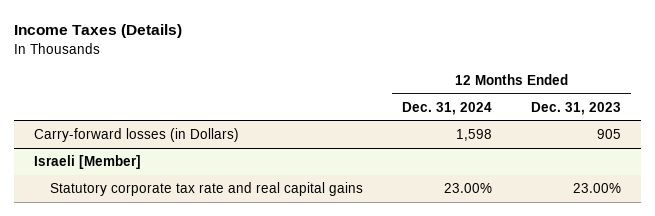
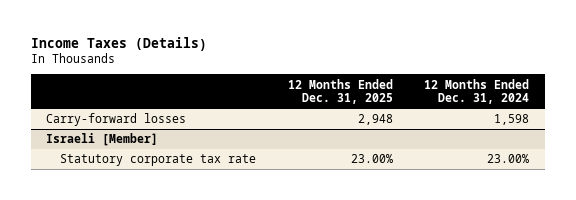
- | 12 Months Ended Dec. 31, 2024 | 12 Months Ended Dec. 31, 2023
+ | 12 Months Ended Dec. 31, 2025 | 12 Months Ended Dec. 31, 2024
- Carry-forward losses (in Dollars) | 1,598 | 905
+ Carry-forward losses | 2,948 | 1,598
@ Israeli [Member]
- Statutory corporate tax rate and real capital gains | 23.00% | 23.00%
+ Statutory corporate tax rate | 23.00% | 23.00%

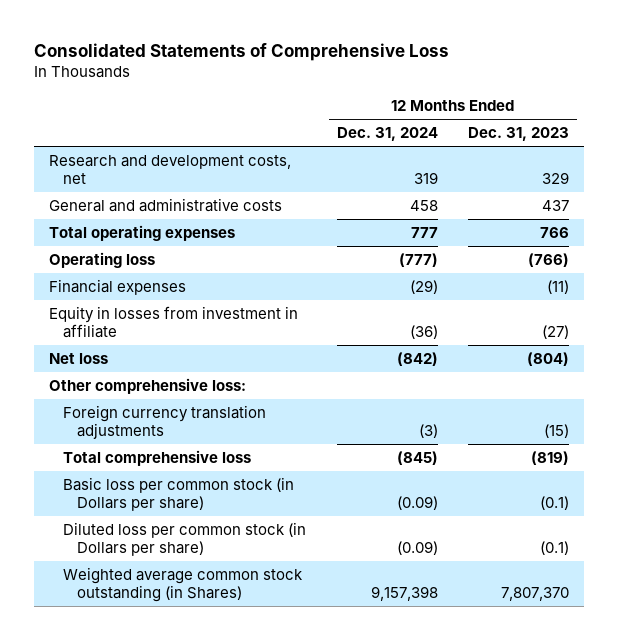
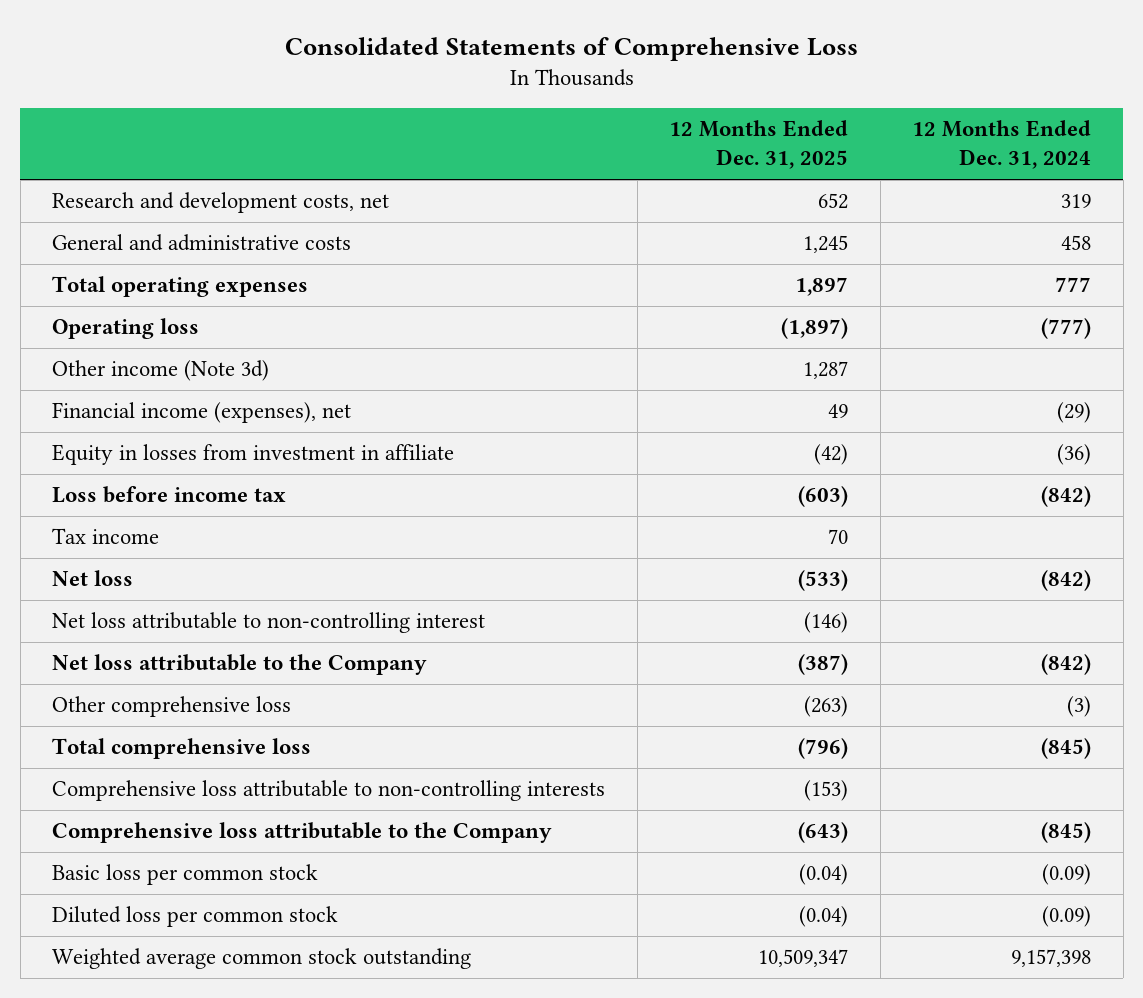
- | 12 Months Ended Dec. 31, 2024 | 12 Months Ended Dec. 31, 2023
+ | 12 Months Ended Dec. 31, 2025 | 12 Months Ended Dec. 31, 2024
- Financial expenses | (29) | (11)
+ Other income (Note 3d) | 1,287 |
+ Financial income (expenses), net | 49 | (29)
+ Loss before income tax | (603) | (842)
+ Tax income | 70 |
- Other comprehensive loss:
- Foreign currency translation adjustments | (3) | (15)
+ Net loss attributable to non-controlling interest | (146) |
+ Net loss attributable to the Company | (387) | (842)
+ Other comprehensive loss | (263) | (3)
- Basic loss per common stock (in Dollars per share) | (0.09) | (0.1)
- Diluted loss per common stock (in Dollars per share) | (0.09) | (0.1)
- Weighted average common stock outstanding (in Shares) | 9,157,398 | 7,807,370
+ Comprehensive loss attributable to non-controlling interests | (153) |
+ Comprehensive loss attributable to the Company | (643) | (845)
+ Basic loss per common stock | (0.04) | (0.09)
+ Diluted loss per common stock | (0.04) | (0.09)
+ Weighted average common stock outstanding | 10,509,347 | 9,157,398

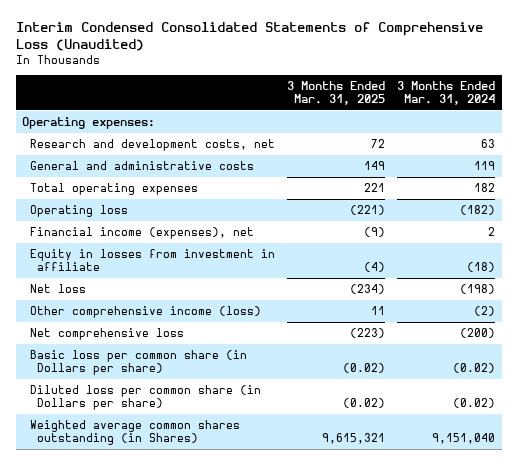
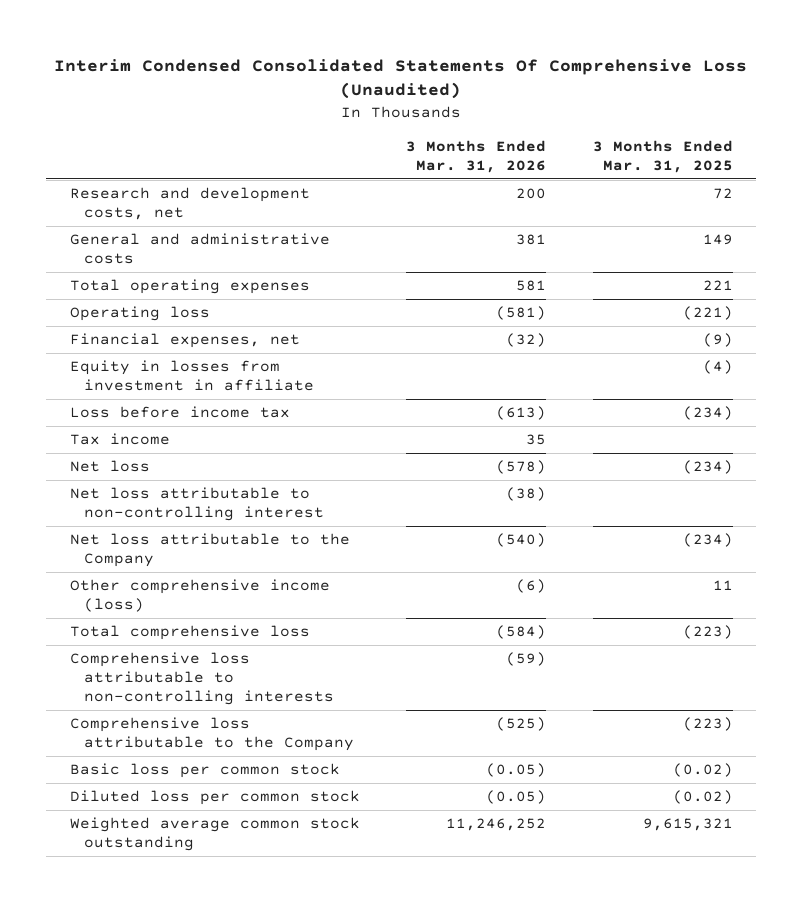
- Interim Condensed Consolidated Statements of Comprehensive Loss (Unaudited)
+ Interim Condensed Consolidated Statements Of Comprehensive Loss (Unaudited)
- | 3 Months Ended Mar. 31, 2025 | 3 Months Ended Mar. 31, 2024
+ | 3 Months Ended Mar. 31, 2026 | 3 Months Ended Mar. 31, 2025
- Operating expenses:
- Financial income (expenses), net | (9) | 2
+ Financial expenses, net | (32) | (9)
+ Loss before income tax | (613) | (234)
+ Tax income | 35 |
+ Net loss attributable to non-controlling interest | (38) |
+ Net loss attributable to the Company | (540) | (234)
- Net comprehensive loss | (223) | (200)
- Basic loss per common share (in Dollars per share) | (0.02) | (0.02)
- Diluted loss per common share (in Dollars per share) | (0.02) | (0.02)
- Weighted average common shares outstanding (in Shares) | 9,615,321 | 9,151,040
+ Total comprehensive loss | (584) | (223)
+ Comprehensive loss attributable to non-controlling interests | (59) |
+ Comprehensive loss attributable to the Company | (525) | (223)
+ Basic loss per common stock | (0.05) | (0.02)
+ Diluted loss per common stock | (0.05) | (0.02)
+ Weighted average common stock outstanding | 11,246,252 | 9,615,321

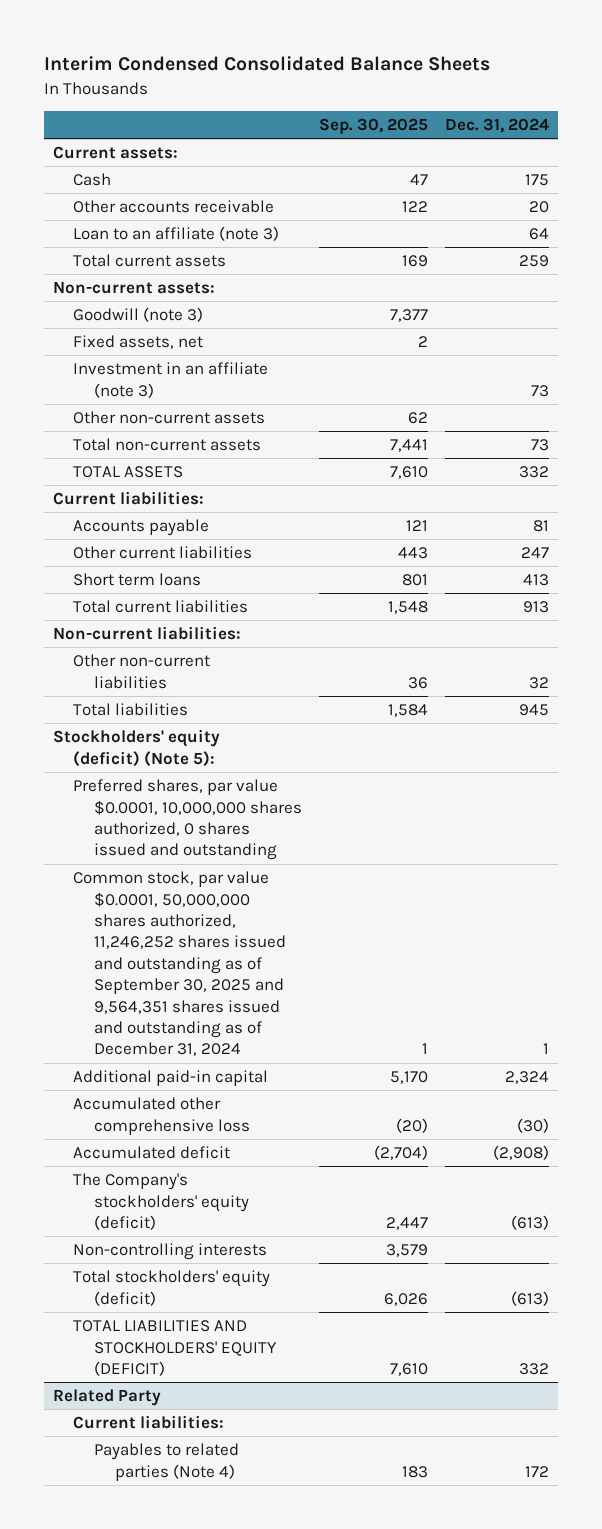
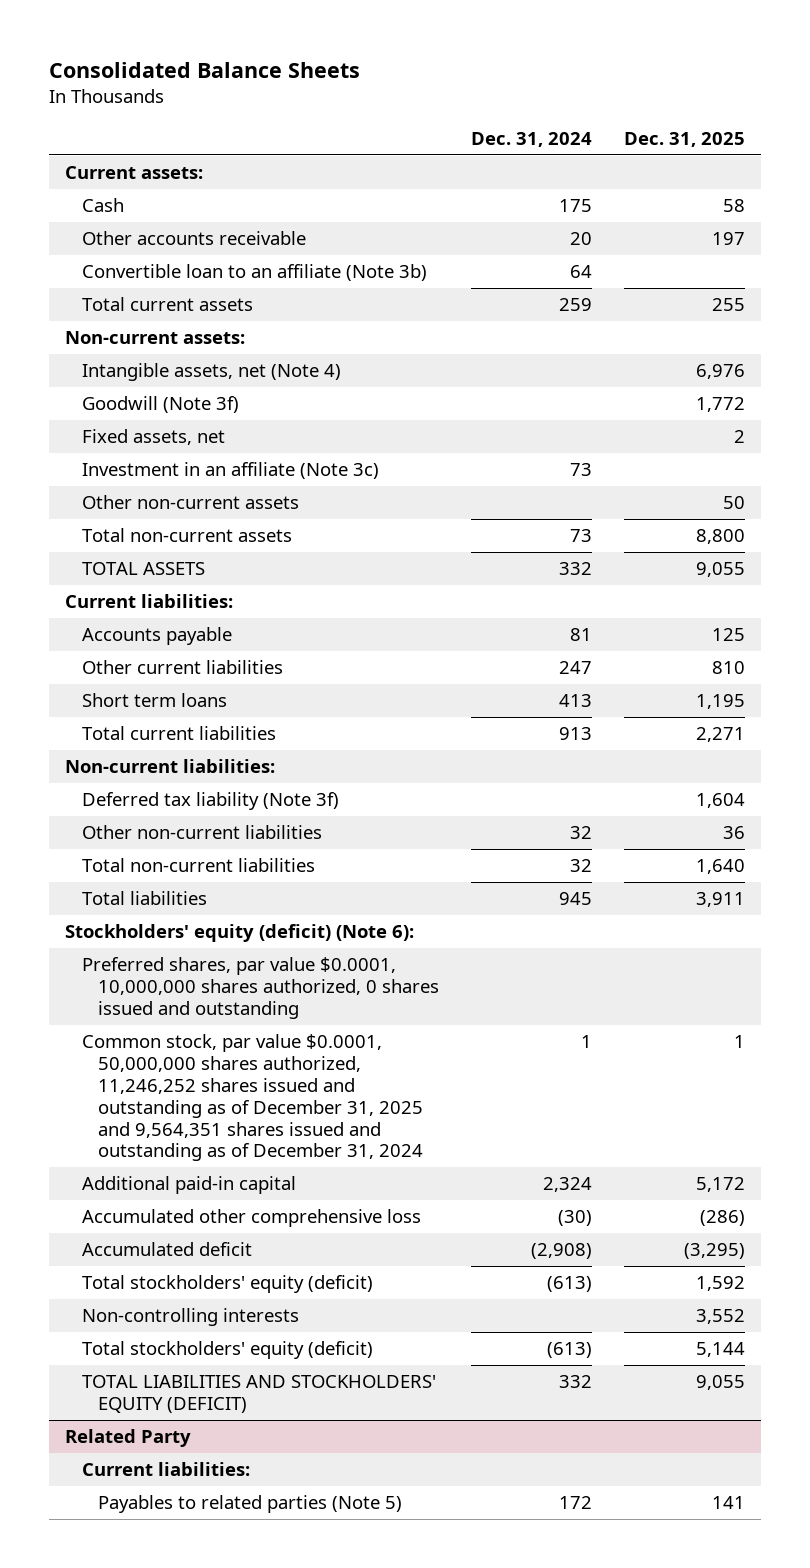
- Interim Condensed Consolidated Balance Sheets
+ Consolidated Balance Sheets
- | Sep. 30, 2025 | Dec. 31, 2024
+ | Dec. 31, 2024 | Dec. 31, 2025
- Loan to an affiliate (note 3) | | 64
+ Convertible loan to an affiliate (Note 3b) | 64 |
- Goodwill (note 3) | 7,377 |
+ Intangible assets, net (Note 4) | | 6,976
+ Goodwill (Note 3f) | | 1,772
- Investment in an affiliate (note 3) | | 73
+ Investment in an affiliate (Note 3c) | 73 |
+ Deferred tax liability (Note 3f) | | 1,604
+ Total non-current liabilities | 32 | 1,640
- Stockholders' equity (deficit) (Note 5):
+ Stockholders' equity (deficit) (Note 6):
- Common stock, par value $0.0001, 50,000,000 shares authorized, 11,246,252 shares issued and outstanding as of September 30, 2025 and 9,564,351 shares issued and outstanding as of December 31, 2024 | 1 | 1
+ Common stock, par value $0.0001, 50,000,000 shares authorized, 11,246,252 shares issued and outstanding as of December 31, 2025 and 9,564,351 shares issued and outstanding as of December 31, 2024 | 1 | 1
- The Company's stockholders' equity (deficit) | 2,447 | (613)
+ Total stockholders' equity (deficit) | (613) | 1,592
@ Related Party
- Payables to related parties (Note 4) | 183 | 172
+ Payables to related parties (Note 5) | 172 | 141

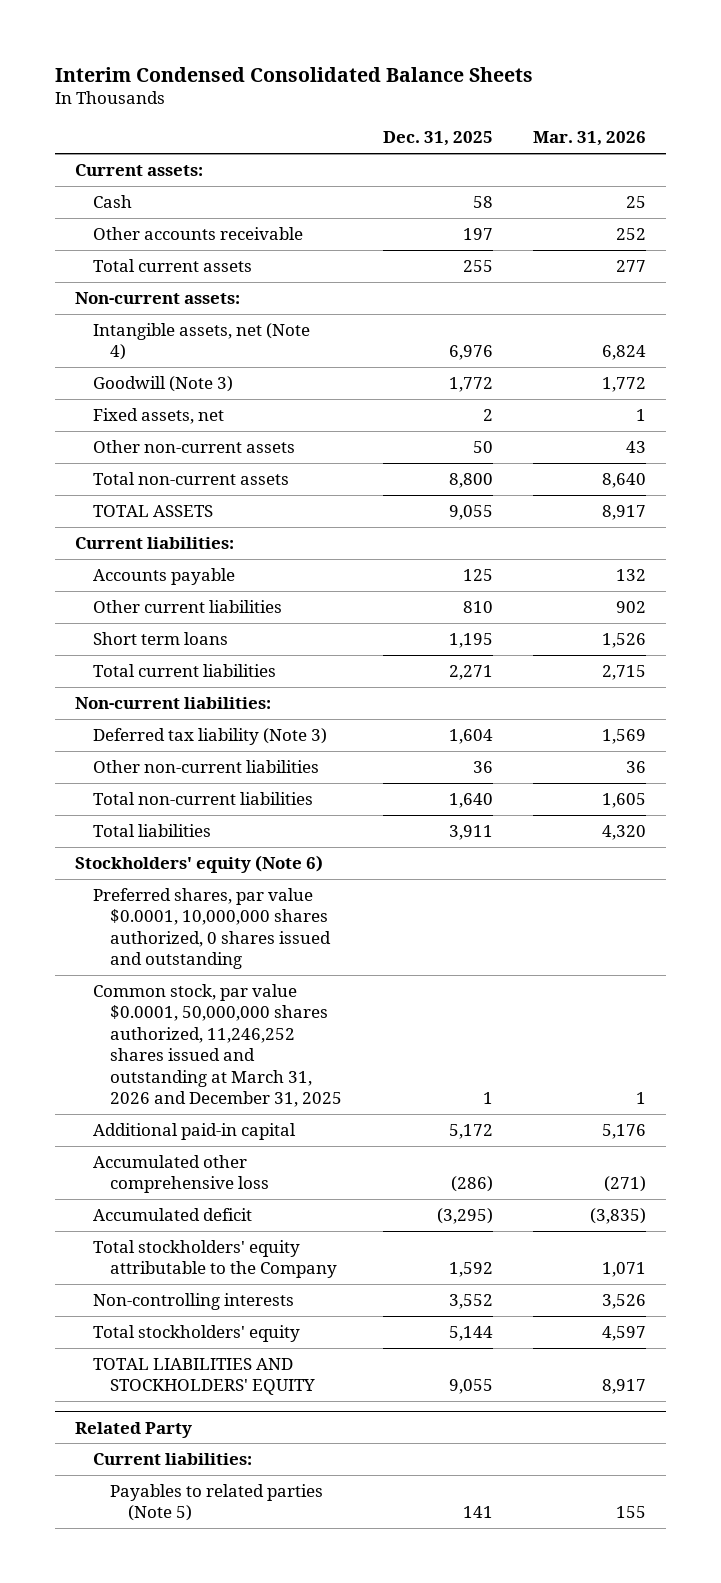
- Consolidated Balance Sheets
+ Interim Condensed Consolidated Balance Sheets
- | Dec. 31, 2024 | Dec. 31, 2025
+ | Dec. 31, 2025 | Mar. 31, 2026
- Convertible loan to an affiliate (Note 3b) | 64 |
- Goodwill (Note 3f) | | 1,772
+ Goodwill (Note 3) | 1,772 | 1,772
- Investment in an affiliate (Note 3c) | 73 |
- Deferred tax liability (Note 3f) | | 1,604
+ Deferred tax liability (Note 3) | 1,604 | 1,569
- Stockholders' equity (deficit) (Note 6):
+ Stockholders' equity (Note 6)
- Common stock, par value $0.0001, 50,000,000 shares authorized, 11,246,252 shares issued and outstanding as of December 31, 2025 and 9,564,351 shares issued and outstanding as of December 31, 2024 | 1 | 1
+ Common stock, par value $0.0001, 50,000,000 shares authorized, 11,246,252 shares issued and outstanding at March 31, 2026 and December 31, 2025 | 1 | 1
- Total stockholders' equity (deficit) | (613) | 1,592
+ Total stockholders' equity attributable to the Company | 1,592 | 1,071
- Total stockholders' equity (deficit) | (613) | 5,144
- TOTAL LIABILITIES AND STOCKHOLDERS' EQUITY (DEFICIT) | 332 | 9,055
+ Total stockholders' equity | 5,144 | 4,597
+ TOTAL LIABILITIES AND STOCKHOLDERS' EQUITY | 9,055 | 8,917

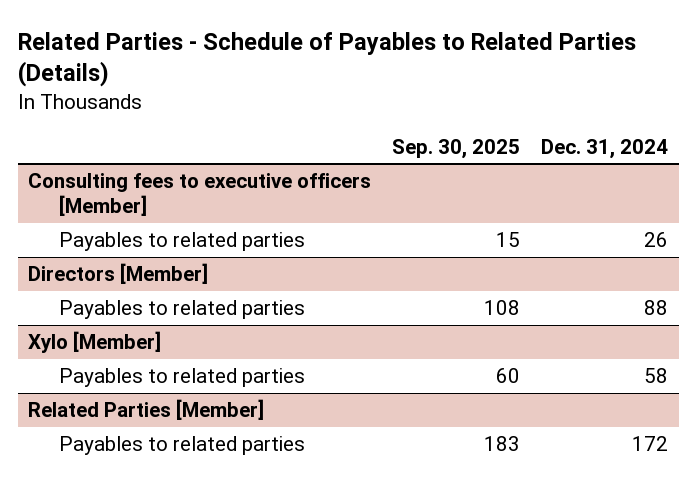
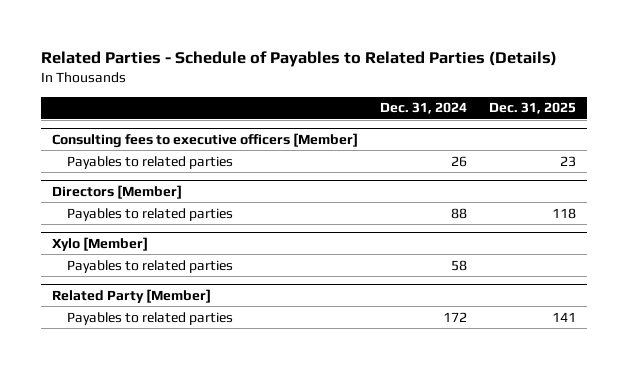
- | Sep. 30, 2025 | Dec. 31, 2024
+ | Dec. 31, 2024 | Dec. 31, 2025
- Related Parties [Member]
+ Related Party [Member]

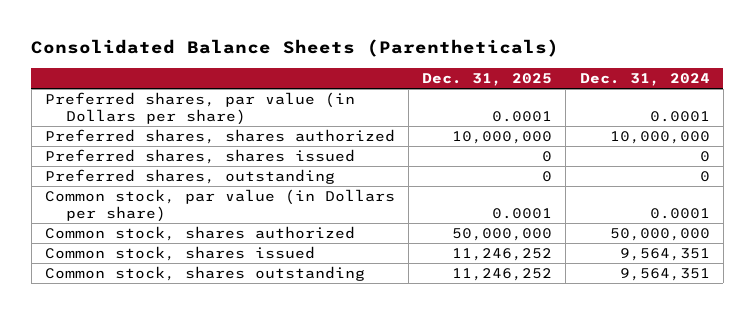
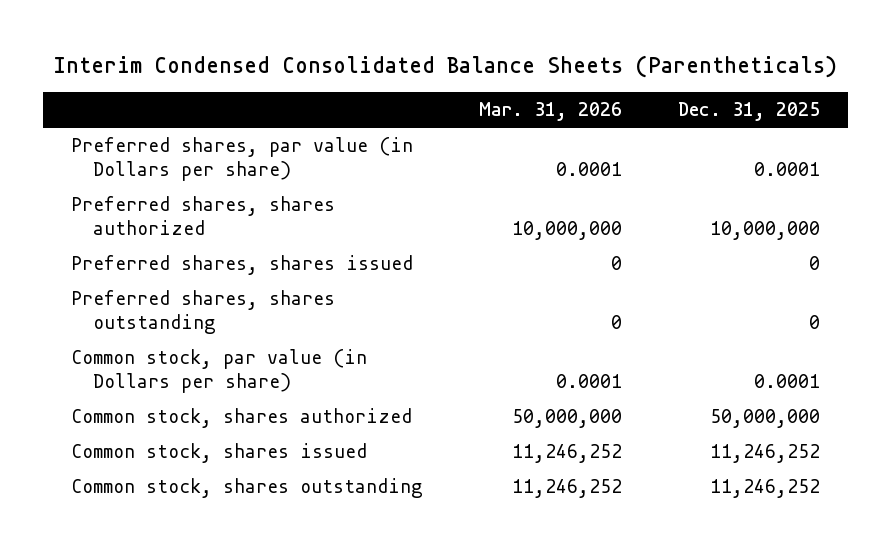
- Consolidated Balance Sheets (Parentheticals)
+ Interim Condensed Consolidated Balance Sheets (Parentheticals)
- | Dec. 31, 2025 | Dec. 31, 2024
+ | Mar. 31, 2026 | Dec. 31, 2025
- Preferred shares, outstanding | 0 | 0
+ Preferred shares, shares outstanding | 0 | 0

